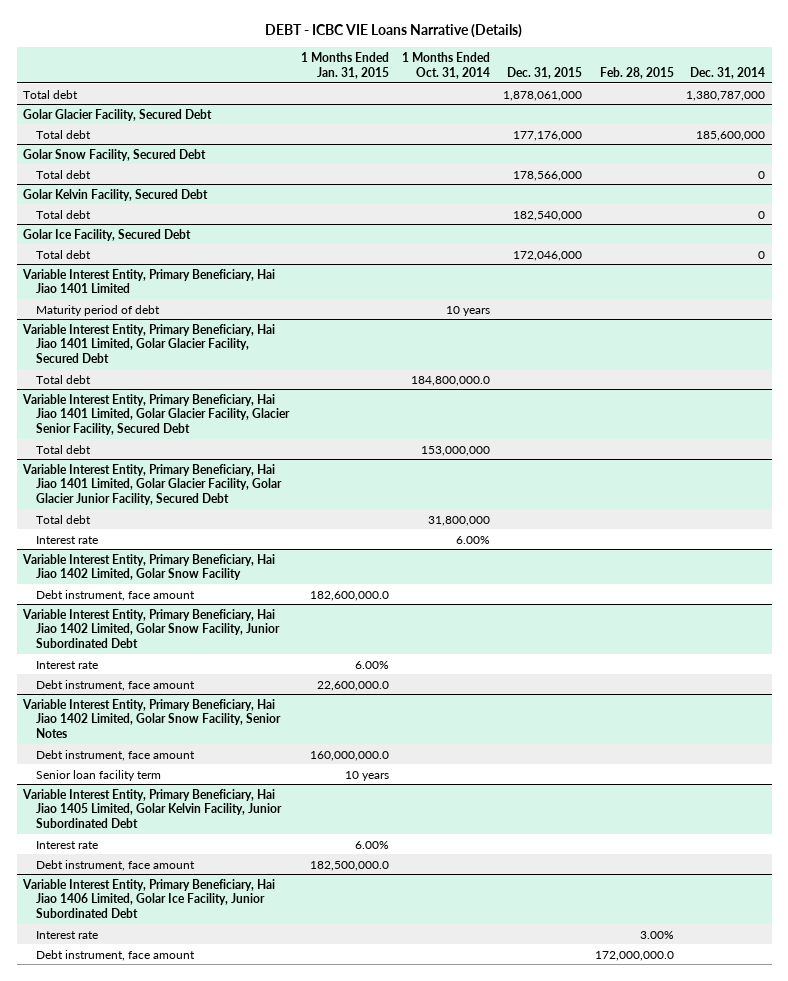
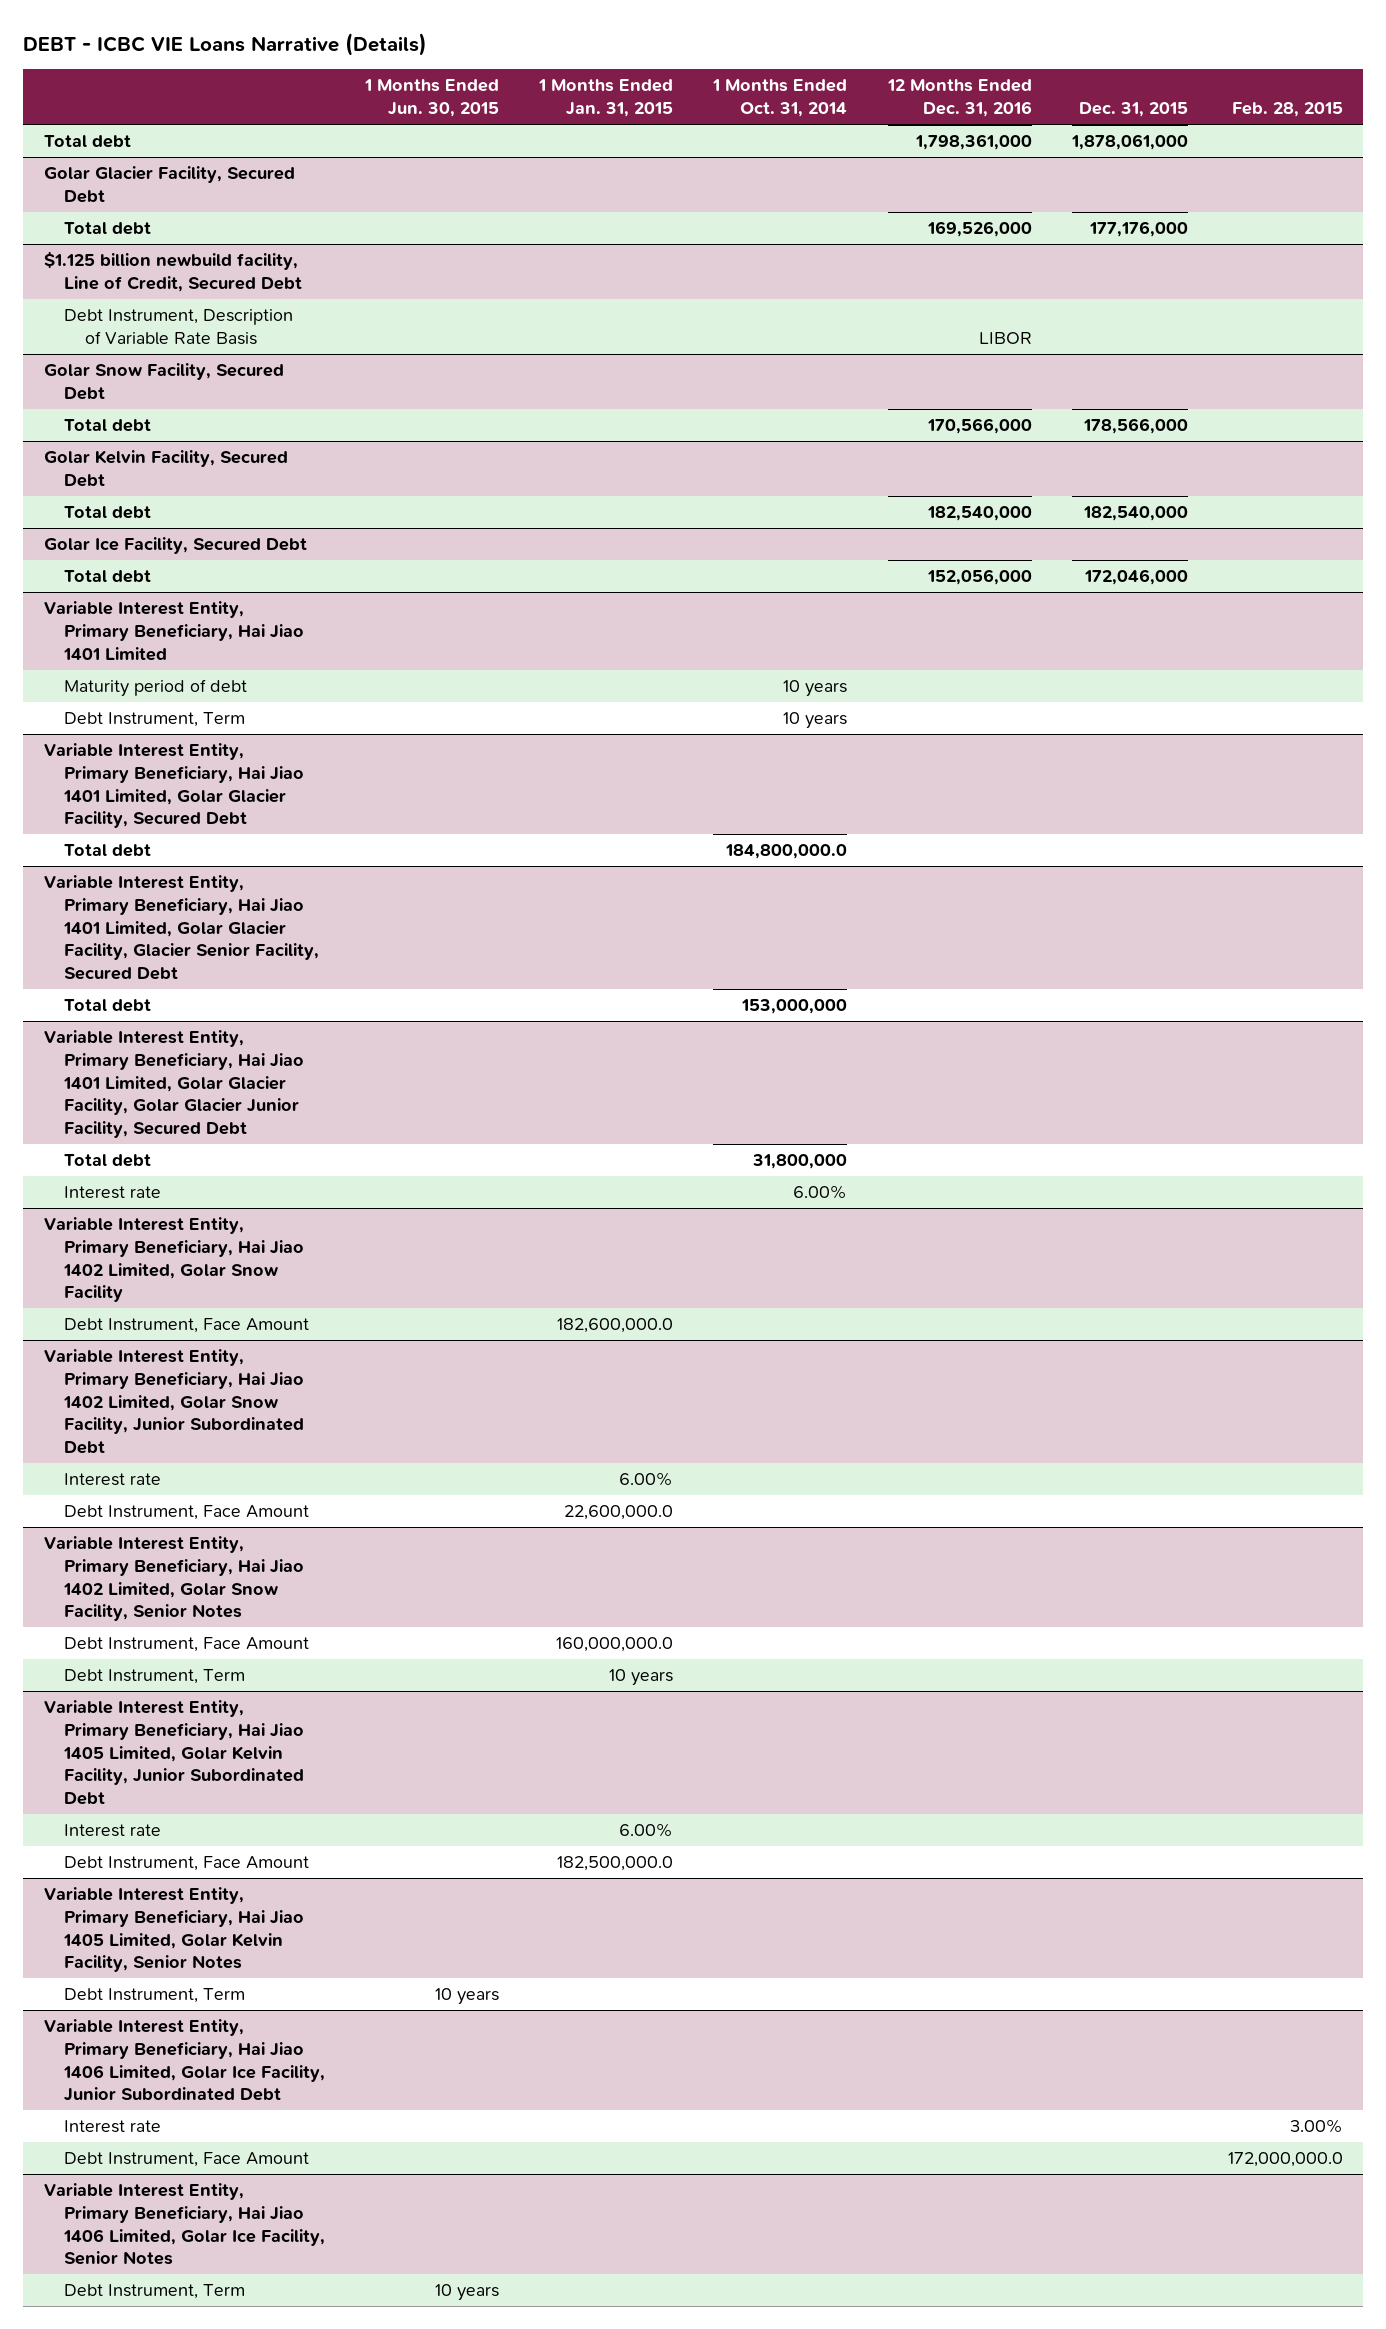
- | 1 Months Ended Jan. 31, 2015 | 1 Months Ended Oct. 31, 2014 | Dec. 31, 2015 | Feb. 28, 2015 | Dec. 31, 2014
+ | 1 Months Ended Jun. 30, 2015 | 1 Months Ended Jan. 31, 2015 | 1 Months Ended Oct. 31, 2014 | 12 Months Ended Dec. 31, 2016 | Dec. 31, 2015 | Feb. 28, 2015
+ $1.125 billion newbuild facility, Line of Credit, Secured Debt
+ Debt Instrument, Description of Variable Rate Basis | | | | LIBOR | |
@ Variable Interest Entity, Primary Beneficiary, Hai Jiao 1401 Limited
+ Debt Instrument, Term | | | 10 years | | |
@ Variable Interest Entity, Primary Beneficiary, Hai Jiao 1402 Limited, Golar Snow Facility
- Debt instrument, face amount | 182,600,000.0 | | | |
+ Debt Instrument, Face Amount | | 182,600,000.0 | | | |
@ Variable Interest Entity, Primary Beneficiary, Hai Jiao 1402 Limited, Golar Snow Facility, Junior Subordinated Debt
- Debt instrument, face amount | 22,600,000.0 | | | |
+ Debt Instrument, Face Amount | | 22,600,000.0 | | | |
@ Variable Interest Entity, Primary Beneficiary, Hai Jiao 1402 Limited, Golar Snow Facility, Senior Notes
- Debt instrument, face amount | 160,000,000.0 | | | |
- Senior loan facility term | 10 years | | | |
+ Debt Instrument, Face Amount | | 160,000,000.0 | | | |
+ Debt Instrument, Term | | 10 years | | | |
@ Variable Interest Entity, Primary Beneficiary, Hai Jiao 1405 Limited, Golar Kelvin Facility, Junior Subordinated Debt
- Debt instrument, face amount | 182,500,000.0 | | | |
+ Debt Instrument, Face Amount | | 182,500,000.0 | | | |
+ Variable Interest Entity, Primary Beneficiary, Hai Jiao 1405 Limited, Golar Kelvin Facility, Senior Notes
+ Debt Instrument, Term | 10 years | | | | |
@ Variable Interest Entity, Primary Beneficiary, Hai Jiao 1406 Limited, Golar Ice Facility, Junior Subordinated Debt
- Debt instrument, face amount | | | | 172,000,000.0 |
+ Debt Instrument, Face Amount | | | | | | 172,000,000.0
+ Variable Interest Entity, Primary Beneficiary, Hai Jiao 1406 Limited, Golar Ice Facility, Senior Notes
+ Debt Instrument, Term | 10 years | | | | |

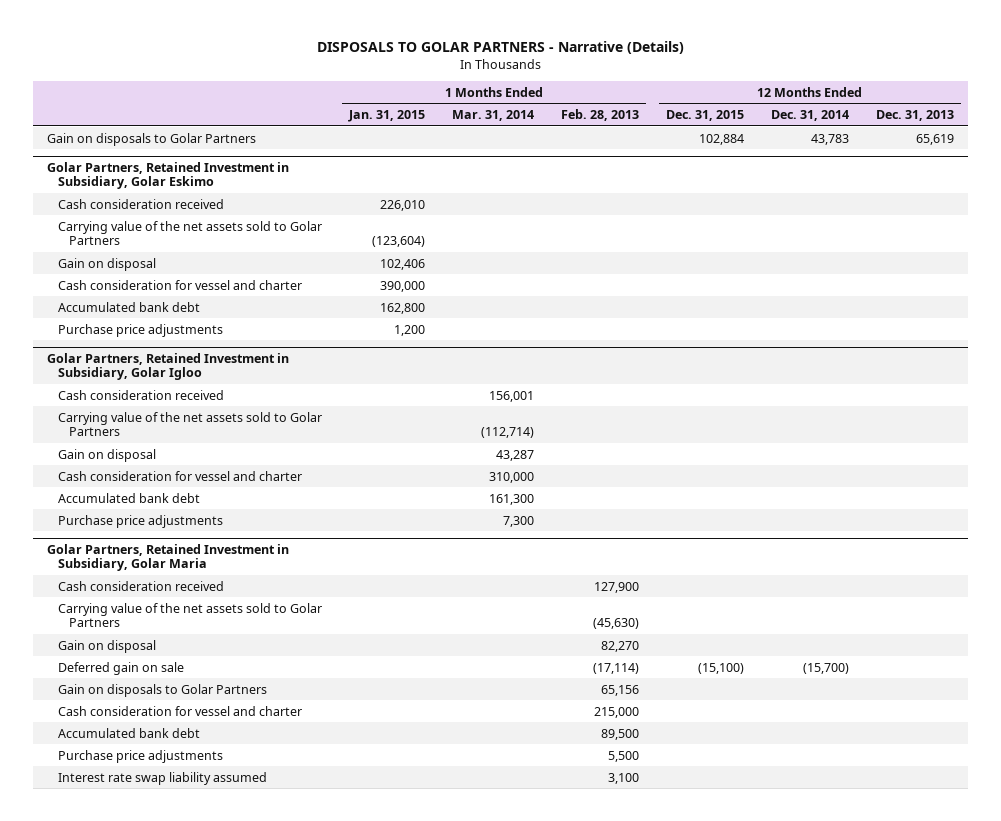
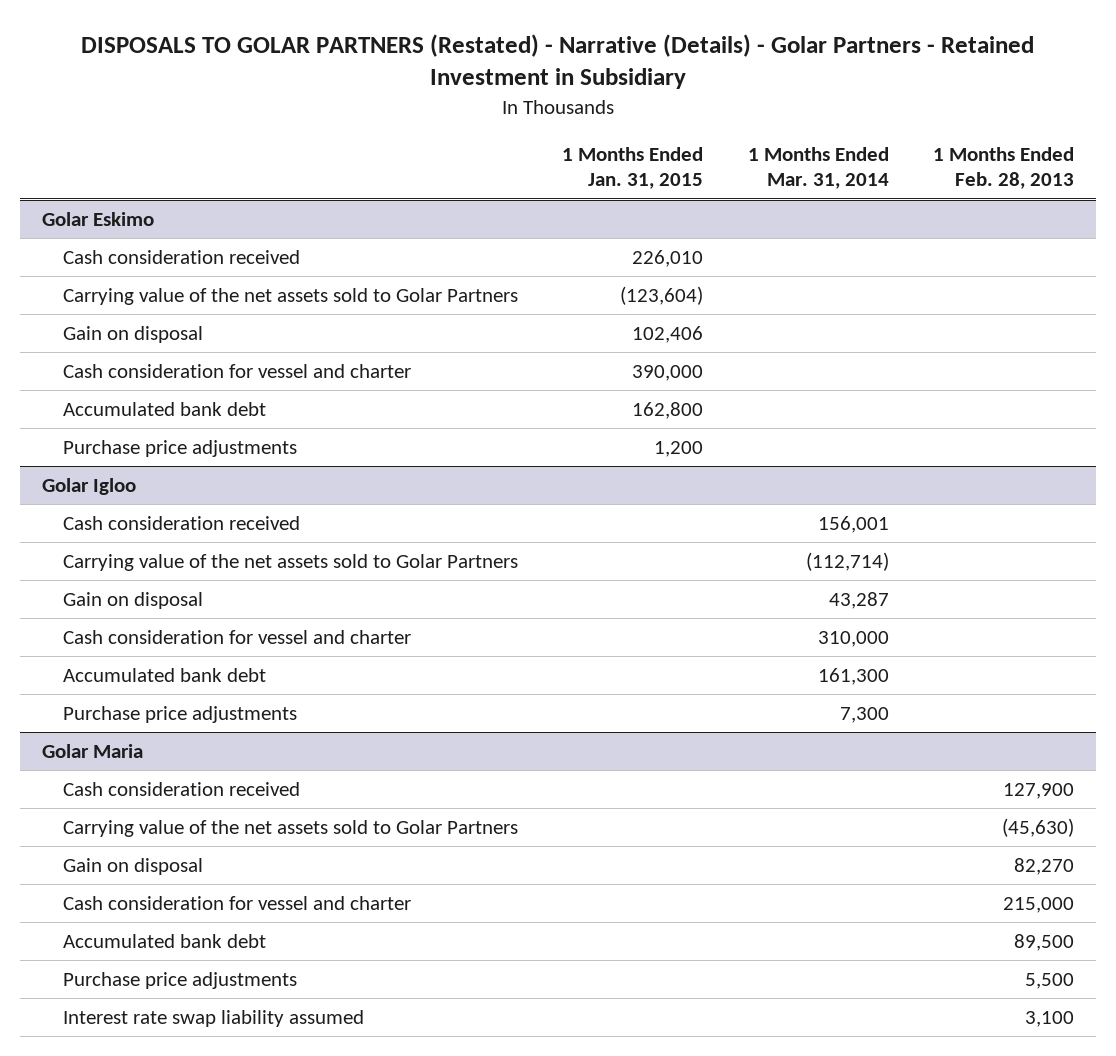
- DISPOSALS TO GOLAR PARTNERS - Narrative (Details)
+ DISPOSALS TO GOLAR PARTNERS (Restated) - Narrative (Details) - Golar Partners - Retained Investment in Subsidiary
- | 1 Months Ended Jan. 31, 2015 | 1 Months Ended Mar. 31, 2014 | 1 Months Ended Feb. 28, 2013 | 12 Months Ended Dec. 31, 2015 | 12 Months Ended Dec. 31, 2014 | 12 Months Ended Dec. 31, 2013
+ | 1 Months Ended Jan. 31, 2015 | 1 Months Ended Mar. 31, 2014 | 1 Months Ended Feb. 28, 2013
- Gain on disposals to Golar Partners | | | | 102,884 | 43,783 | 65,619
- Golar Partners, Retained Investment in Subsidiary, Golar Eskimo
+ Golar Eskimo
- Golar Partners, Retained Investment in Subsidiary, Golar Igloo
+ Golar Igloo
- Golar Partners, Retained Investment in Subsidiary, Golar Maria
+ Golar Maria
- Deferred gain on sale | | | (17,114) | (15,100) | (15,700) |
- Gain on disposals to Golar Partners | | | 65,156 | | |

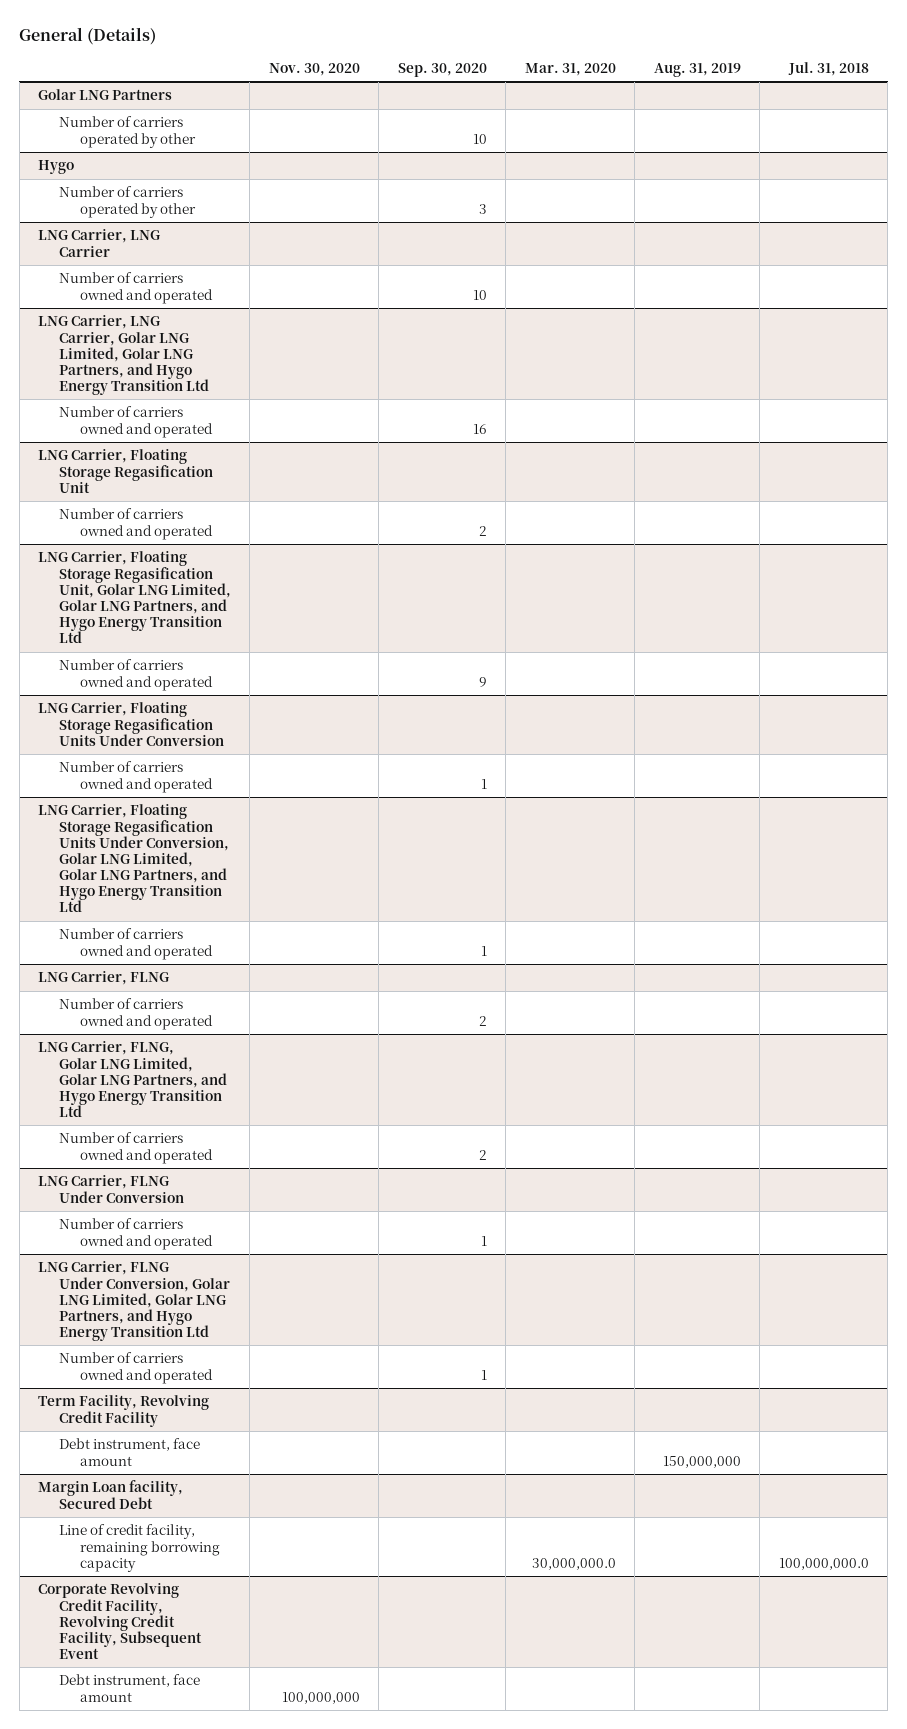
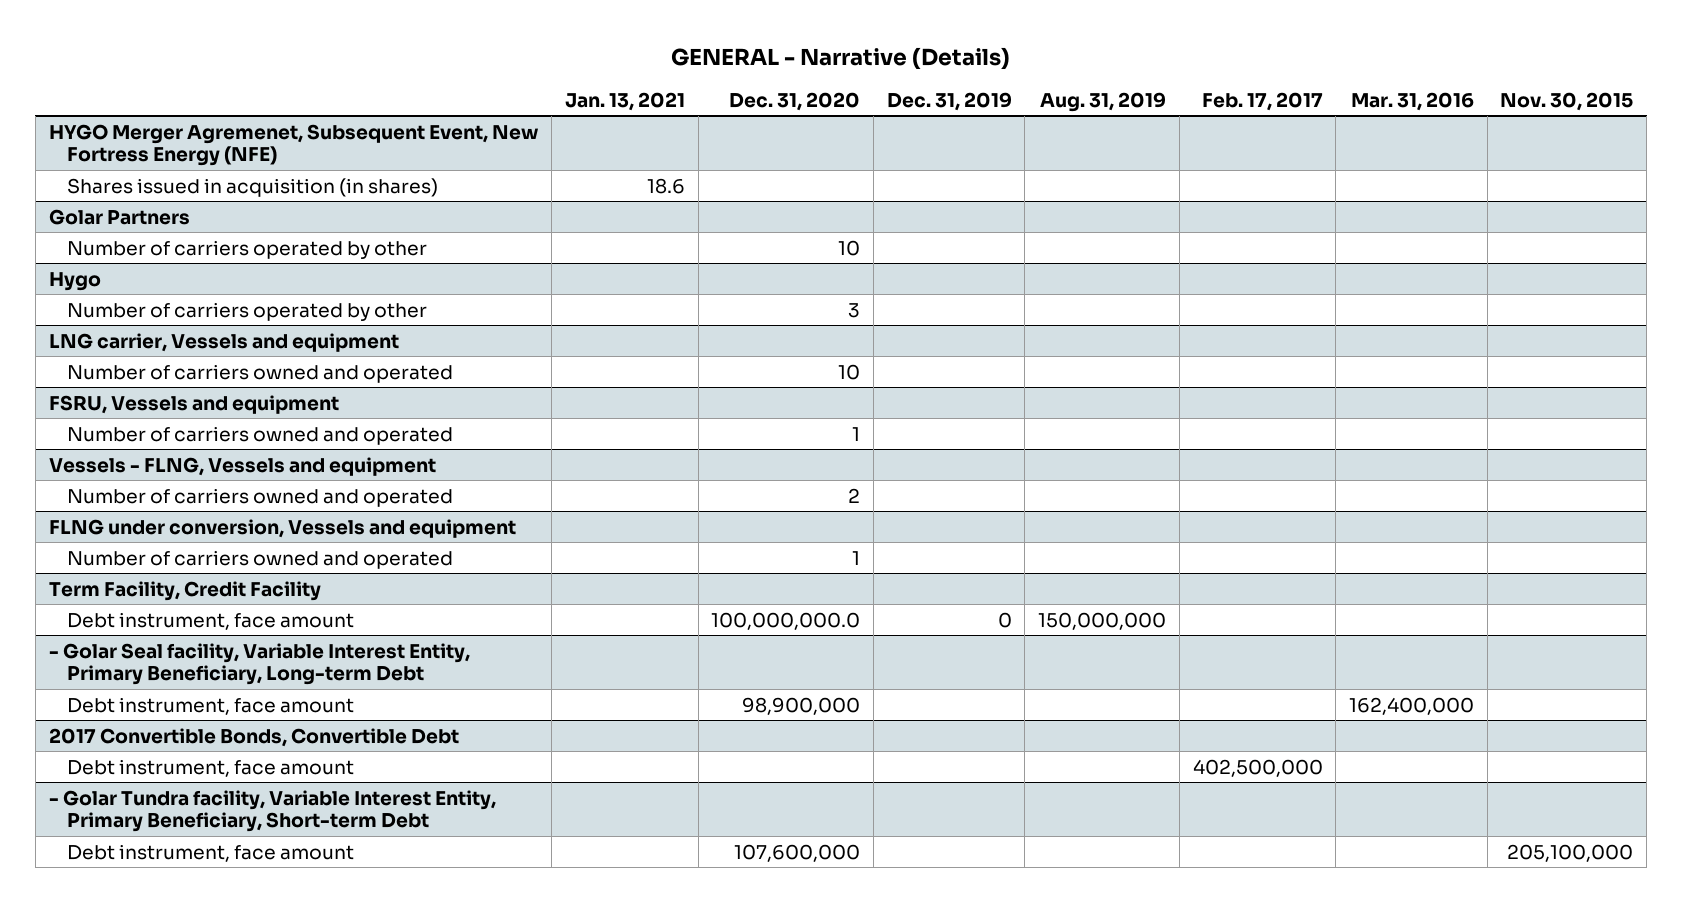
- General (Details)
+ GENERAL - Narrative (Details)
- | Nov. 30, 2020 | Sep. 30, 2020 | Mar. 31, 2020 | Aug. 31, 2019 | Jul. 31, 2018
+ | Jan. 13, 2021 | Dec. 31, 2020 | Dec. 31, 2019 | Aug. 31, 2019 | Feb. 17, 2017 | Mar. 31, 2016 | Nov. 30, 2015
- Golar LNG Partners
+ HYGO Merger Agremenet, Subsequent Event, New Fortress Energy (NFE)
+ Shares issued in acquisition (in shares) | 18.6 | | | | | |
+ Golar Partners
- LNG Carrier, LNG Carrier
+ LNG carrier, Vessels and equipment
- LNG Carrier, LNG Carrier, Golar LNG Limited, Golar LNG Partners, and Hygo Energy Transition Ltd
- Number of carriers owned and operated | | 16 | | |
- LNG Carrier, Floating Storage Regasification Unit
- Number of carriers owned and operated | | 2 | | |
- LNG Carrier, Floating Storage Regasification Unit, Golar LNG Limited, Golar LNG Partners, and Hygo Energy Transition Ltd
- Number of carriers owned and operated | | 9 | | |
- LNG Carrier, Floating Storage Regasification Units Under Conversion
- Number of carriers owned and operated | | 1 | | |
- LNG Carrier, Floating Storage Regasification Units Under Conversion, Golar LNG Limited, Golar LNG Partners, and Hygo Energy Transition Ltd
- Number of carriers owned and operated | | 1 | | |
- LNG Carrier, FLNG
- Number of carriers owned and operated | | 2 | | |
- LNG Carrier, FLNG, Golar LNG Limited, Golar LNG Partners, and Hygo Energy Transition Ltd
- Number of carriers owned and operated | | 2 | | |
- LNG Carrier, FLNG Under Conversion
- Number of carriers owned and operated | | 1 | | |
- LNG Carrier, FLNG Under Conversion, Golar LNG Limited, Golar LNG Partners, and Hygo Energy Transition Ltd
- Number of carriers owned and operated | | 1 | | |
- Term Facility, Revolving Credit Facility
+ FSRU, Vessels and equipment
+ Number of carriers owned and operated | | 1 | | | | |
+ Vessels - FLNG, Vessels and equipment
+ Number of carriers owned and operated | | 2 | | | | |
+ FLNG under conversion, Vessels and equipment
+ Number of carriers owned and operated | | 1 | | | | |
+ Term Facility, Credit Facility
- Margin Loan facility, Secured Debt
- Line of credit facility, remaining borrowing capacity | | | 30,000,000.0 | | 100,000,000.0
- Corporate Revolving Credit Facility, Revolving Credit Facility, Subsequent Event
- Debt instrument, face amount | 100,000,000 | | | |
+ - Golar Seal facility, Variable Interest Entity, Primary Beneficiary, Long-term Debt
+ Debt instrument, face amount | | 98,900,000 | | | | 162,400,000 |
+ 2017 Convertible Bonds, Convertible Debt
+ Debt instrument, face amount | | | | | 402,500,000 | |
+ - Golar Tundra facility, Variable Interest Entity, Primary Beneficiary, Short-term Debt
+ Debt instrument, face amount | | 107,600,000 | | | | | 205,100,000

